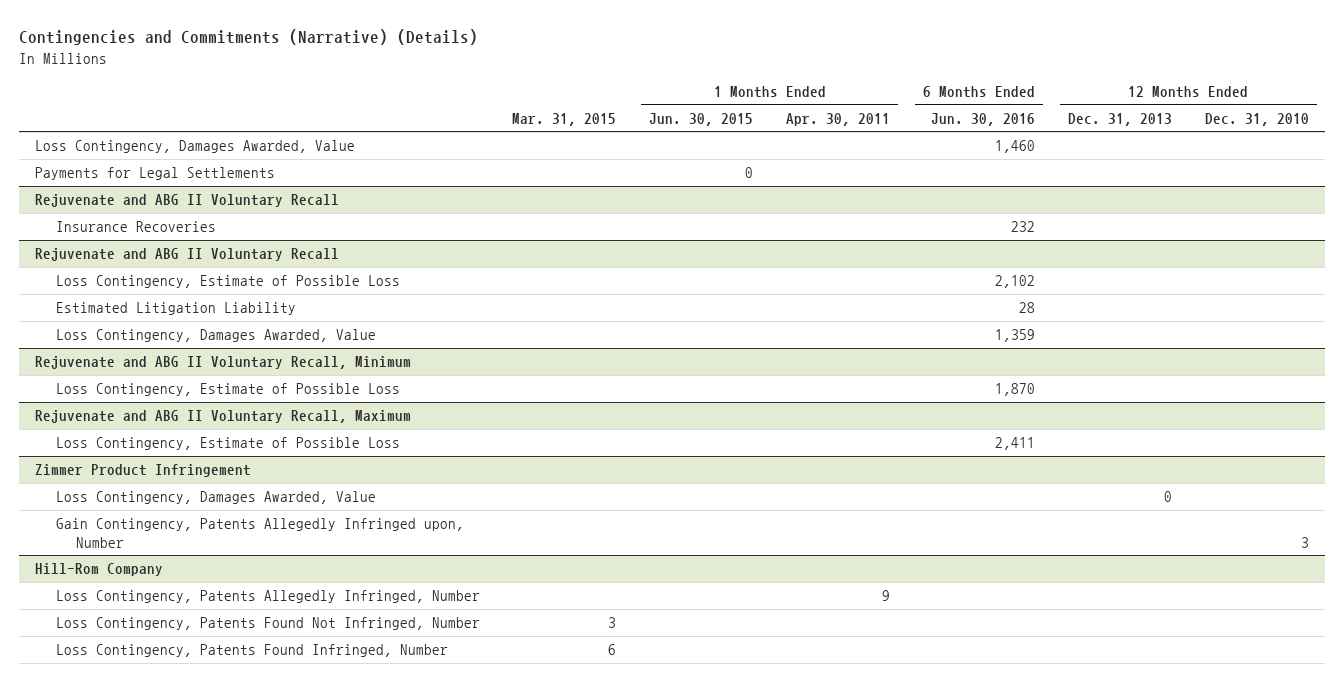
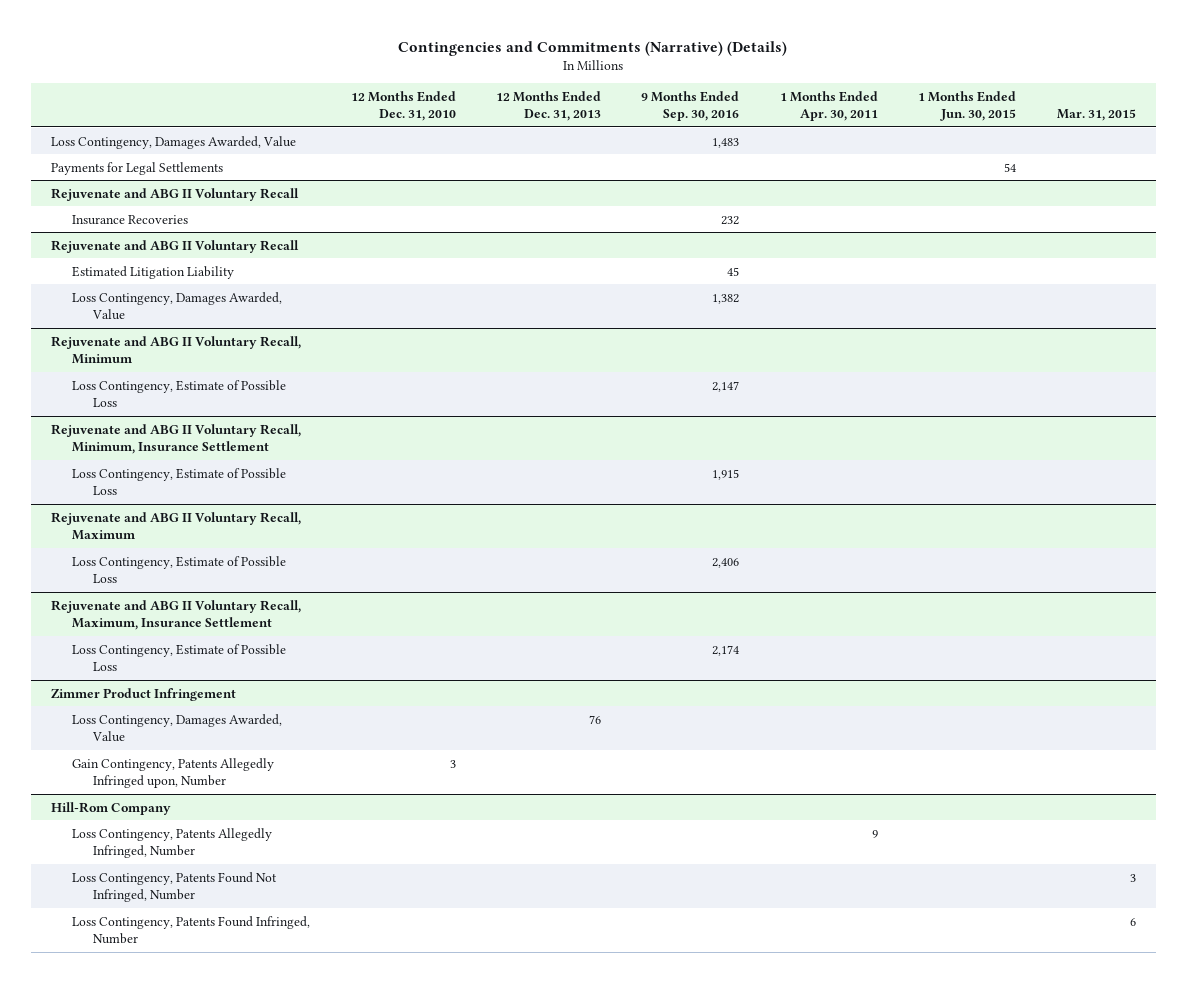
- | Mar. 31, 2015 | 1 Months Ended Jun. 30, 2015 | 1 Months Ended Apr. 30, 2011 | 6 Months Ended Jun. 30, 2016 | 12 Months Ended Dec. 31, 2013 | 12 Months Ended Dec. 31, 2010
+ | 12 Months Ended Dec. 31, 2010 | 12 Months Ended Dec. 31, 2013 | 9 Months Ended Sep. 30, 2016 | 1 Months Ended Apr. 30, 2011 | 1 Months Ended Jun. 30, 2015 | Mar. 31, 2015
- Payments for Legal Settlements | | 0 | | | |
+ Payments for Legal Settlements | | | | | 54 |
@ Rejuvenate and ABG II Voluntary Recall
- Loss Contingency, Estimate of Possible Loss | | | | 2,102 | |
+ Rejuvenate and ABG II Voluntary Recall, Minimum, Insurance Settlement
+ Loss Contingency, Estimate of Possible Loss | | | 1,915 | | |
+ Rejuvenate and ABG II Voluntary Recall, Maximum, Insurance Settlement
+ Loss Contingency, Estimate of Possible Loss | | | 2,174 | | |
@ Zimmer Product Infringement
- Loss Contingency, Damages Awarded, Value | | | | | 0 |
+ Loss Contingency, Damages Awarded, Value | | 76 | | | |

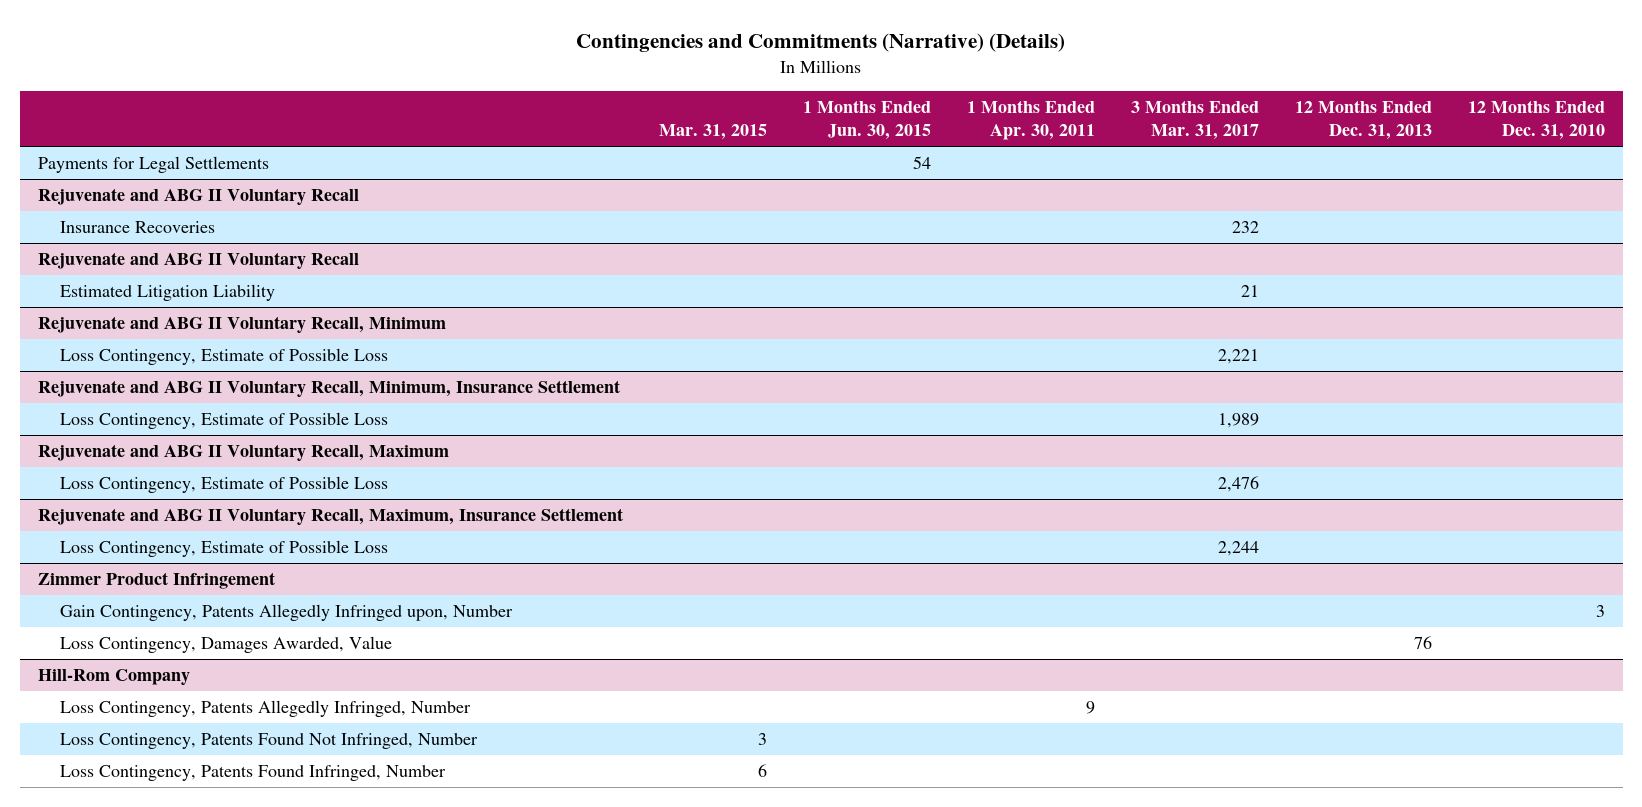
- | 12 Months Ended Dec. 31, 2010 | 12 Months Ended Dec. 31, 2013 | 9 Months Ended Sep. 30, 2016 | 1 Months Ended Apr. 30, 2011 | 1 Months Ended Jun. 30, 2015 | Mar. 31, 2015
+ | Mar. 31, 2015 | 1 Months Ended Jun. 30, 2015 | 1 Months Ended Apr. 30, 2011 | 3 Months Ended Mar. 31, 2017 | 12 Months Ended Dec. 31, 2013 | 12 Months Ended Dec. 31, 2010
- Loss Contingency, Damages Awarded, Value | | | 1,483 | | |
@ Rejuvenate and ABG II Voluntary Recall
- Loss Contingency, Damages Awarded, Value | | | 1,382 | | |
@ Zimmer Product Infringement
moved down: Loss Contingency, Damages Awarded, Value | | | | | 76 |

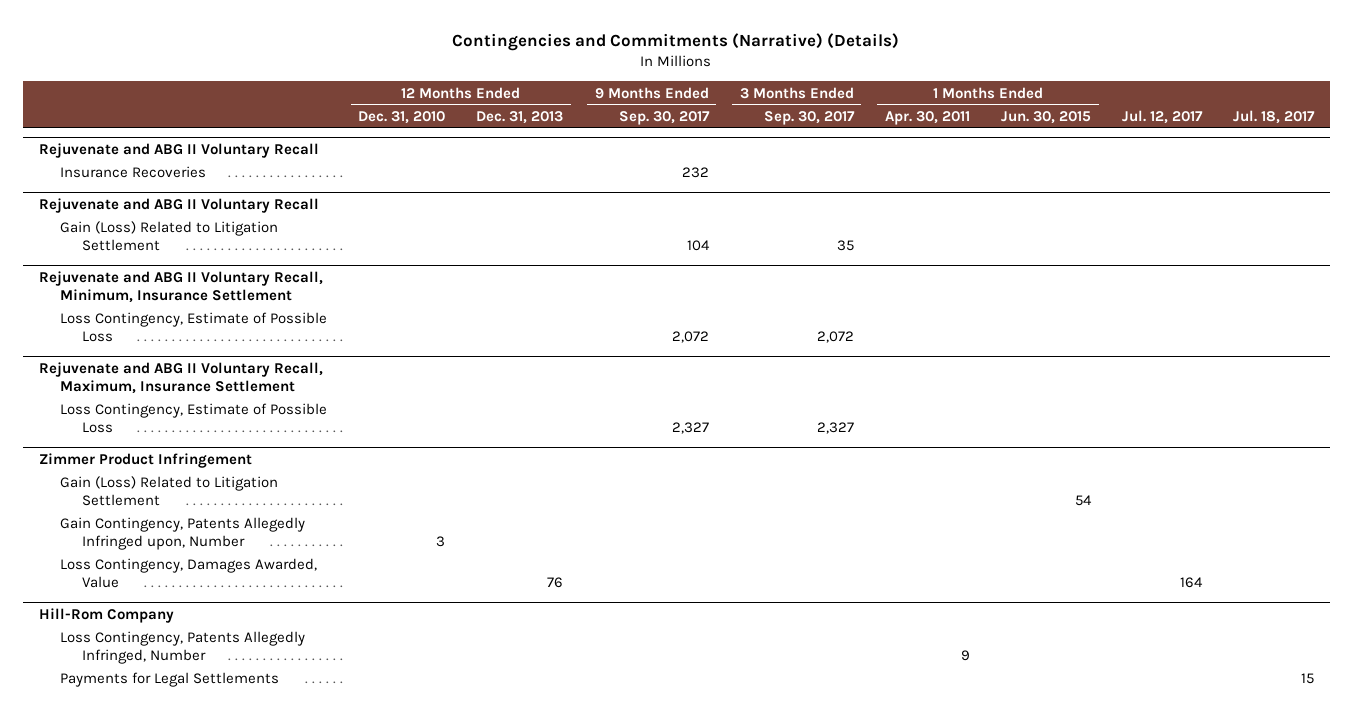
- | Mar. 31, 2015 | 1 Months Ended Jun. 30, 2015 | 1 Months Ended Apr. 30, 2011 | 3 Months Ended Mar. 31, 2017 | 12 Months Ended Dec. 31, 2013 | 12 Months Ended Dec. 31, 2010
+ | 12 Months Ended Dec. 31, 2010 | 12 Months Ended Dec. 31, 2013 | 9 Months Ended Sep. 30, 2017 | 3 Months Ended Sep. 30, 2017 | 1 Months Ended Apr. 30, 2011 | 1 Months Ended Jun. 30, 2015 | Jul. 12, 2017 | Jul. 18, 2017
- Payments for Legal Settlements | | 54 | | | |
@ Rejuvenate and ABG II Voluntary Recall
- Estimated Litigation Liability | | | | 21 | |
- Rejuvenate and ABG II Voluntary Recall, Minimum
- Loss Contingency, Estimate of Possible Loss | | | | 2,221 | |
@ Rejuvenate and ABG II Voluntary Recall
+ Gain (Loss) Related to Litigation Settlement | | | 104 | 35 | | | |
- Rejuvenate and ABG II Voluntary Recall, Maximum
- Loss Contingency, Estimate of Possible Loss | | | | 2,476 | |
@ Zimmer Product Infringement
+ Gain (Loss) Related to Litigation Settlement | | | | | | 54 | |
@ Hill-Rom Company
- Loss Contingency, Patents Found Not Infringed, Number | 3 | | | | |
- Loss Contingency, Patents Found Infringed, Number | 6 | | | | |
+ Payments for Legal Settlements | | | | | | | | 15

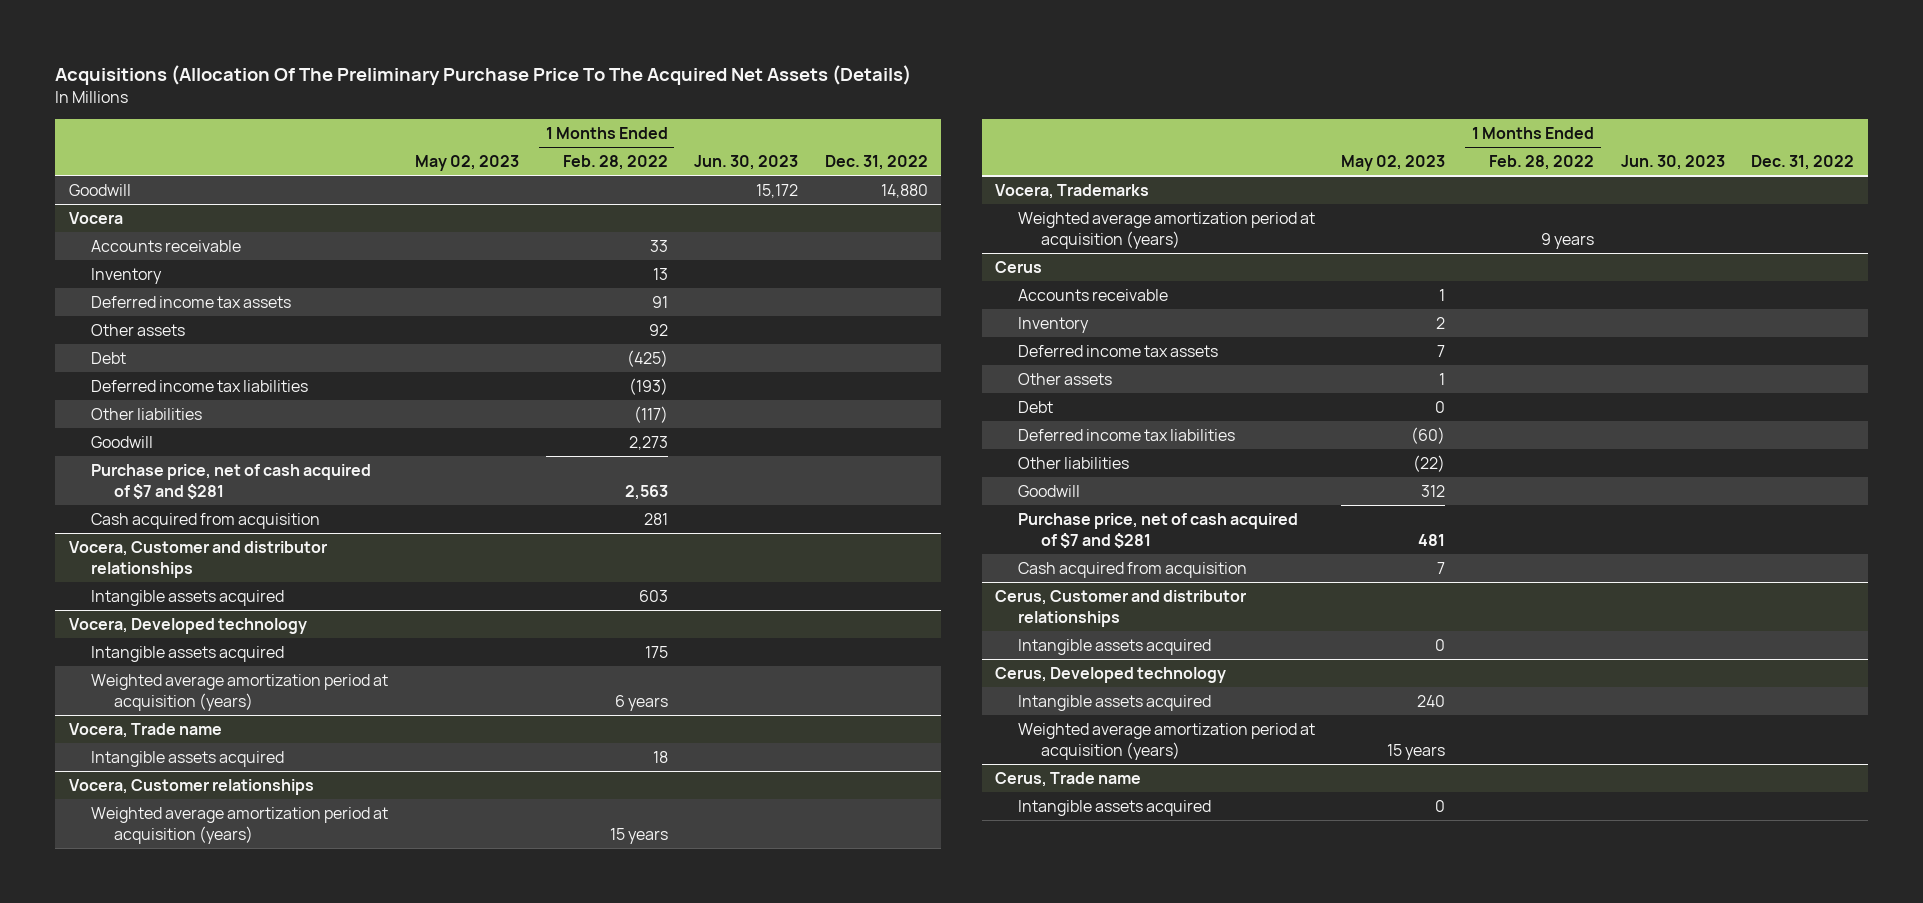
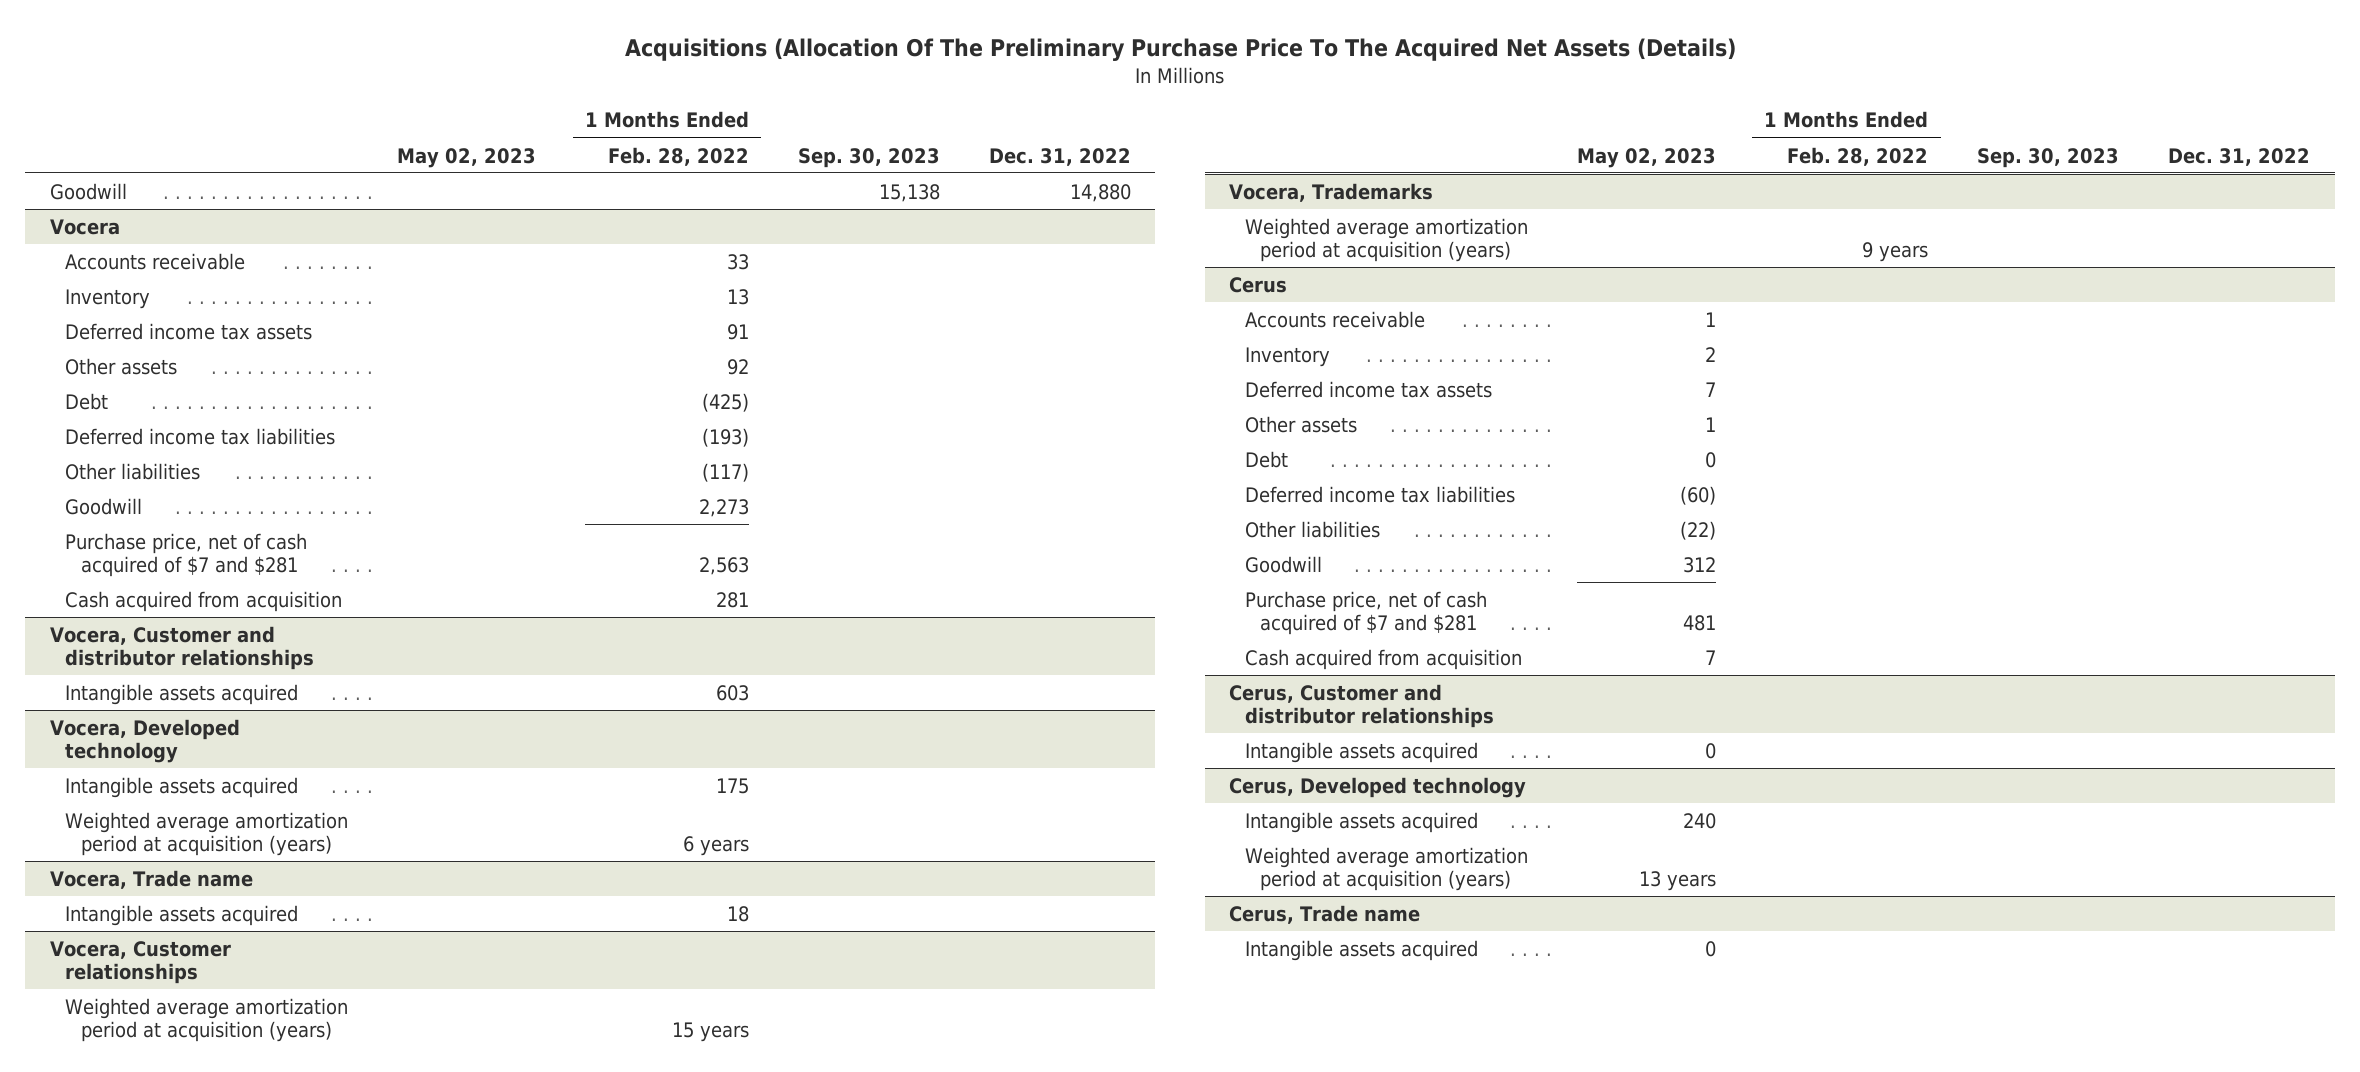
- | May 02, 2023 | 1 Months Ended Feb. 28, 2022 | Jun. 30, 2023 | Dec. 31, 2022
+ | May 02, 2023 | 1 Months Ended Feb. 28, 2022 | Sep. 30, 2023 | Dec. 31, 2022
@ Cerus, Developed technology
- Weighted average amortization period at acquisition (years) | 15 years | | |
+ Weighted average amortization period at acquisition (years) | 13 years | | |

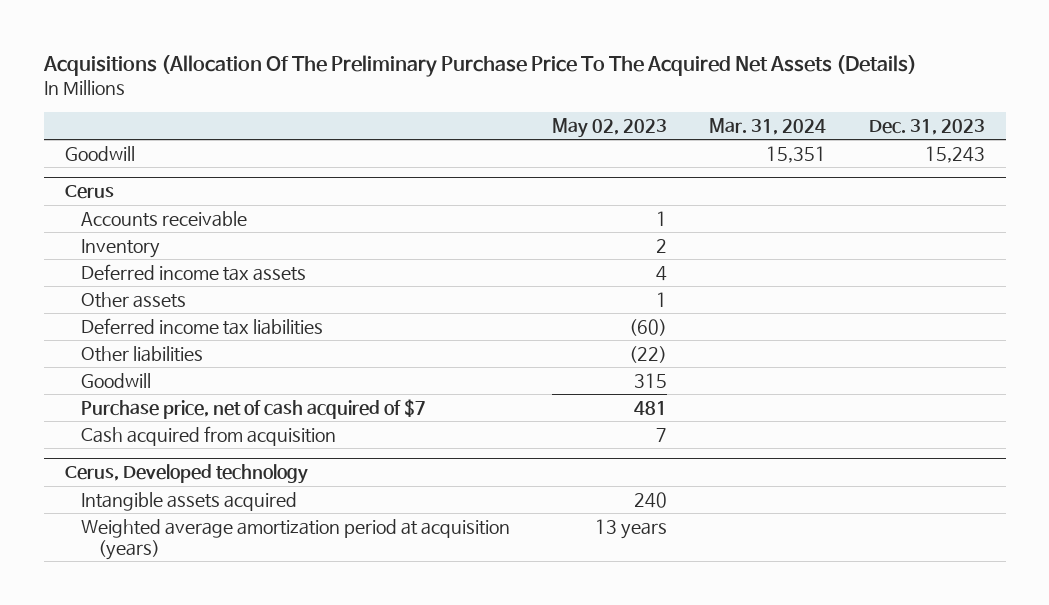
- | May 02, 2023 | 1 Months Ended Feb. 28, 2022 | Sep. 30, 2023 | Dec. 31, 2022
+ | May 02, 2023 | Mar. 31, 2024 | Dec. 31, 2023
- Vocera
- Accounts receivable | | 33 | |
- Inventory | | 13 | |
- Deferred income tax assets | | 91 | |
- Other assets | | 92 | |
- Debt | | (425) | |
- Deferred income tax liabilities | | (193) | |
- Other liabilities | | (117) | |
- Goodwill | | 2,273 | |
- Purchase price, net of cash acquired of $7 and $281 | | 2,563 | |
- Cash acquired from acquisition | | 281 | |
- Vocera, Customer and distributor relationships
- Intangible assets acquired | | 603 | |
- Vocera, Developed technology
- Intangible assets acquired | | 175 | |
- Weighted average amortization period at acquisition (years) | | 6 years | |
- Vocera, Trade name
- Intangible assets acquired | | 18 | |
- Vocera, Customer relationships
- Weighted average amortization period at acquisition (years) | | 15 years | |
- Vocera, Trademarks
- Weighted average amortization period at acquisition (years) | | 9 years | |
@ Cerus
- Deferred income tax assets | 7 | | |
+ Deferred income tax assets | 4 | |
- Debt | 0 | | |
- Goodwill | 312 | | |
- Purchase price, net of cash acquired of $7 and $281 | 481 | | |
+ Goodwill | 315 | |
+ Purchase price, net of cash acquired of $7 | 481 | |
- Cerus, Customer and distributor relationships
- Intangible assets acquired | 0 | | |
- Cerus, Trade name
- Intangible assets acquired | 0 | | |

